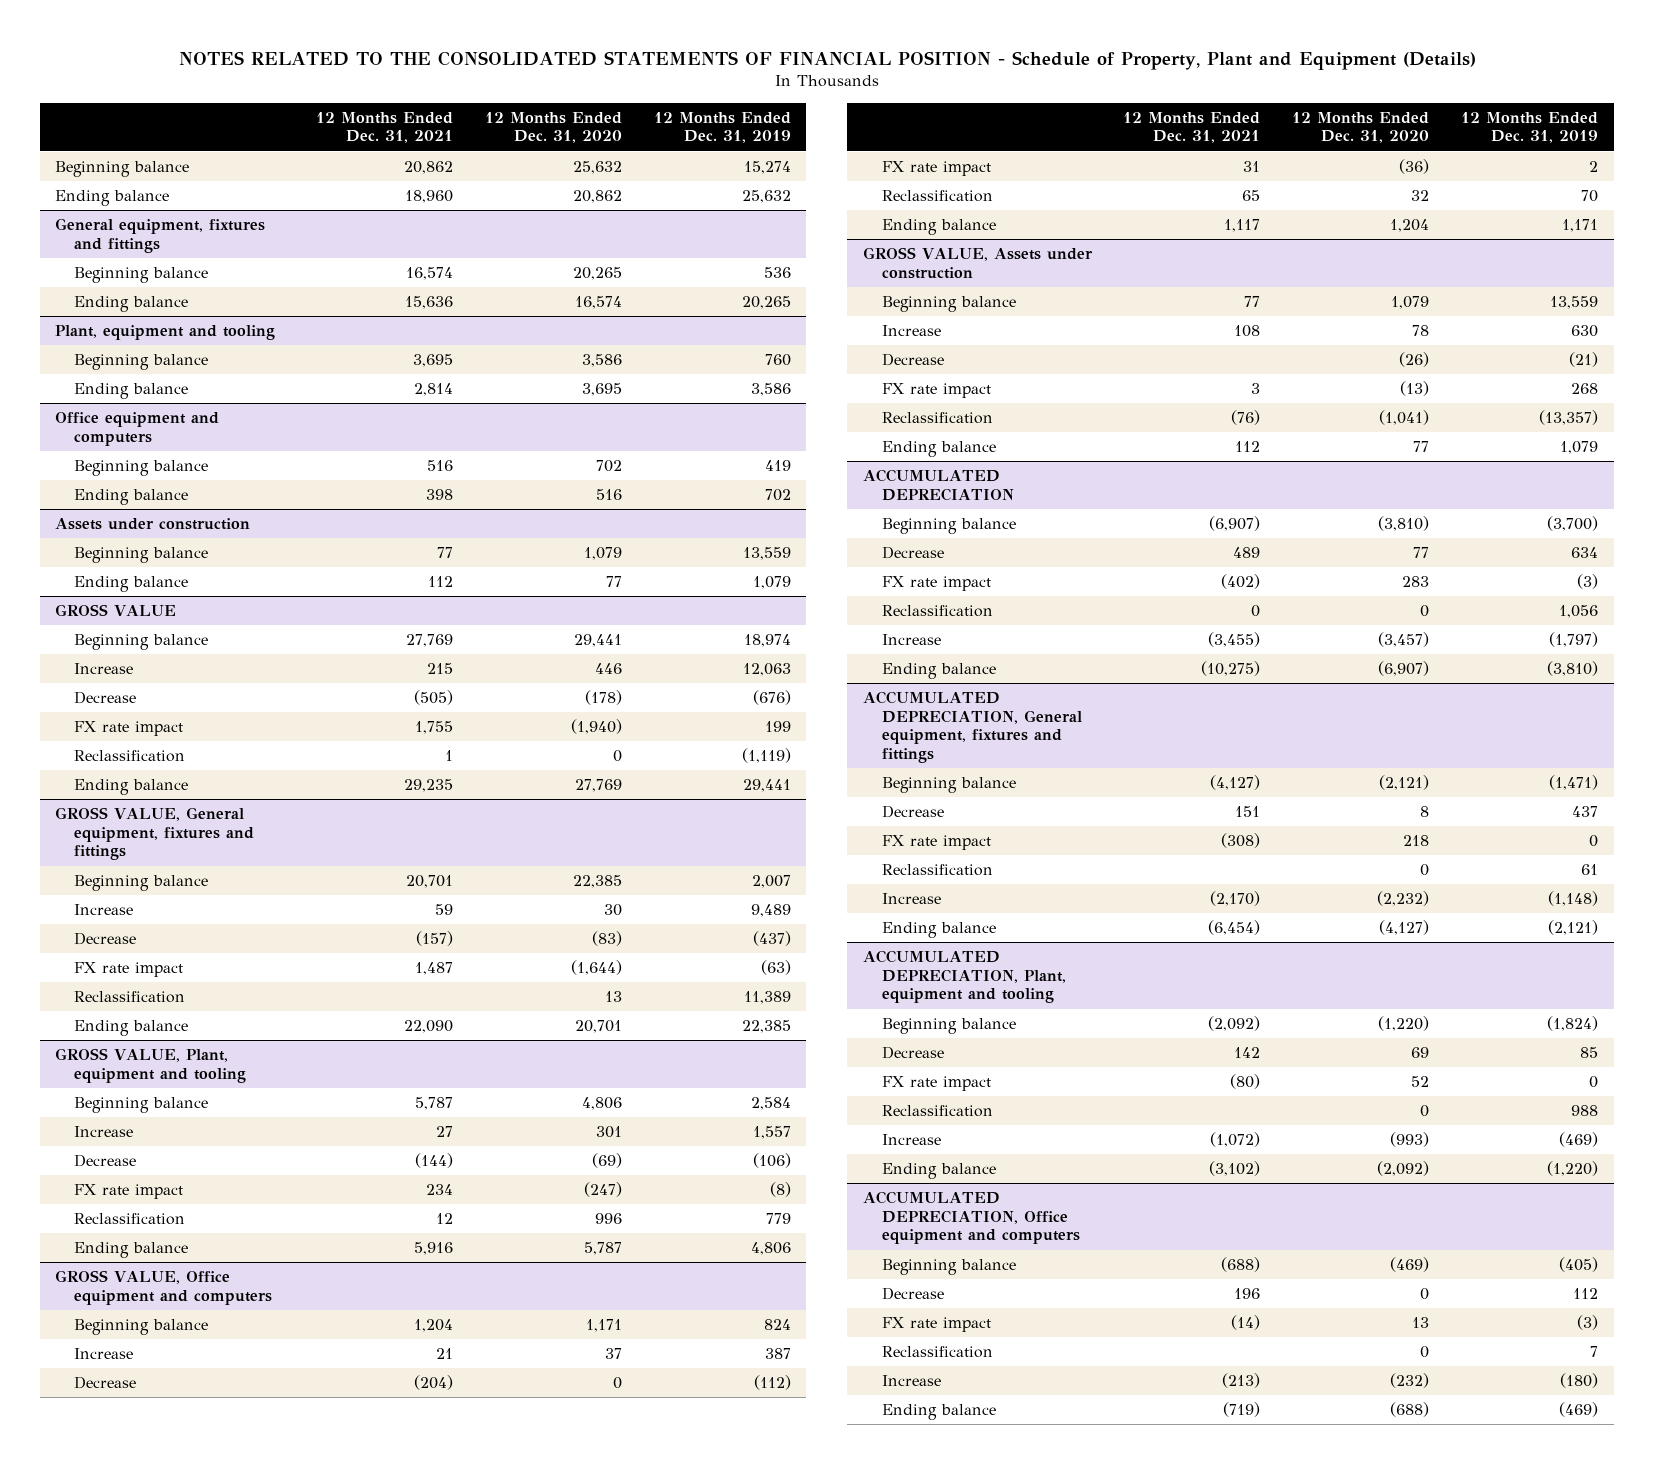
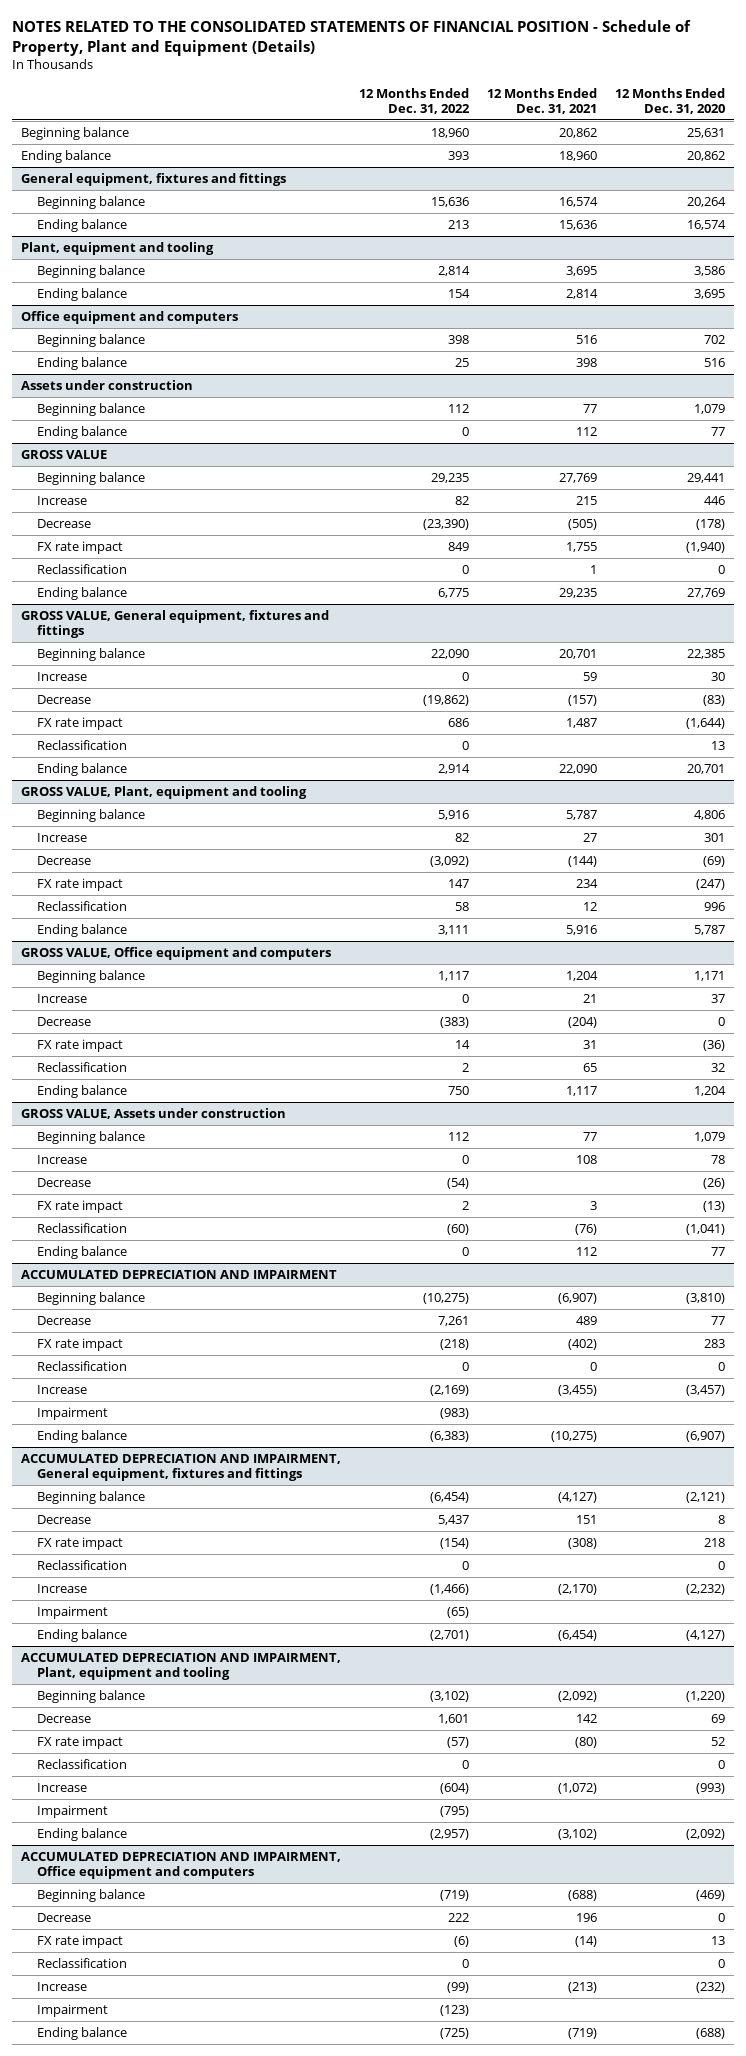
- | 12 Months Ended Dec. 31, 2021 | 12 Months Ended Dec. 31, 2020 | 12 Months Ended Dec. 31, 2019
+ | 12 Months Ended Dec. 31, 2022 | 12 Months Ended Dec. 31, 2021 | 12 Months Ended Dec. 31, 2020
- Beginning balance | 20,862 | 25,632 | 15,274
+ Beginning balance | 18,960 | 20,862 | 25,631
@ General equipment, fixtures and fittings
- Beginning balance | 16,574 | 20,265 | 536
+ Beginning balance | 15,636 | 16,574 | 20,264
- ACCUMULATED DEPRECIATION
+ ACCUMULATED DEPRECIATION AND IMPAIRMENT
+ Impairment | (983) | |
- ACCUMULATED DEPRECIATION, General equipment, fixtures and fittings
+ ACCUMULATED DEPRECIATION AND IMPAIRMENT, General equipment, fixtures and fittings
+ Impairment | (65) | |
- ACCUMULATED DEPRECIATION, Plant, equipment and tooling
+ ACCUMULATED DEPRECIATION AND IMPAIRMENT, Plant, equipment and tooling
+ Impairment | (795) | |
- ACCUMULATED DEPRECIATION, Office equipment and computers
+ ACCUMULATED DEPRECIATION AND IMPAIRMENT, Office equipment and computers
+ Impairment | (123) | |

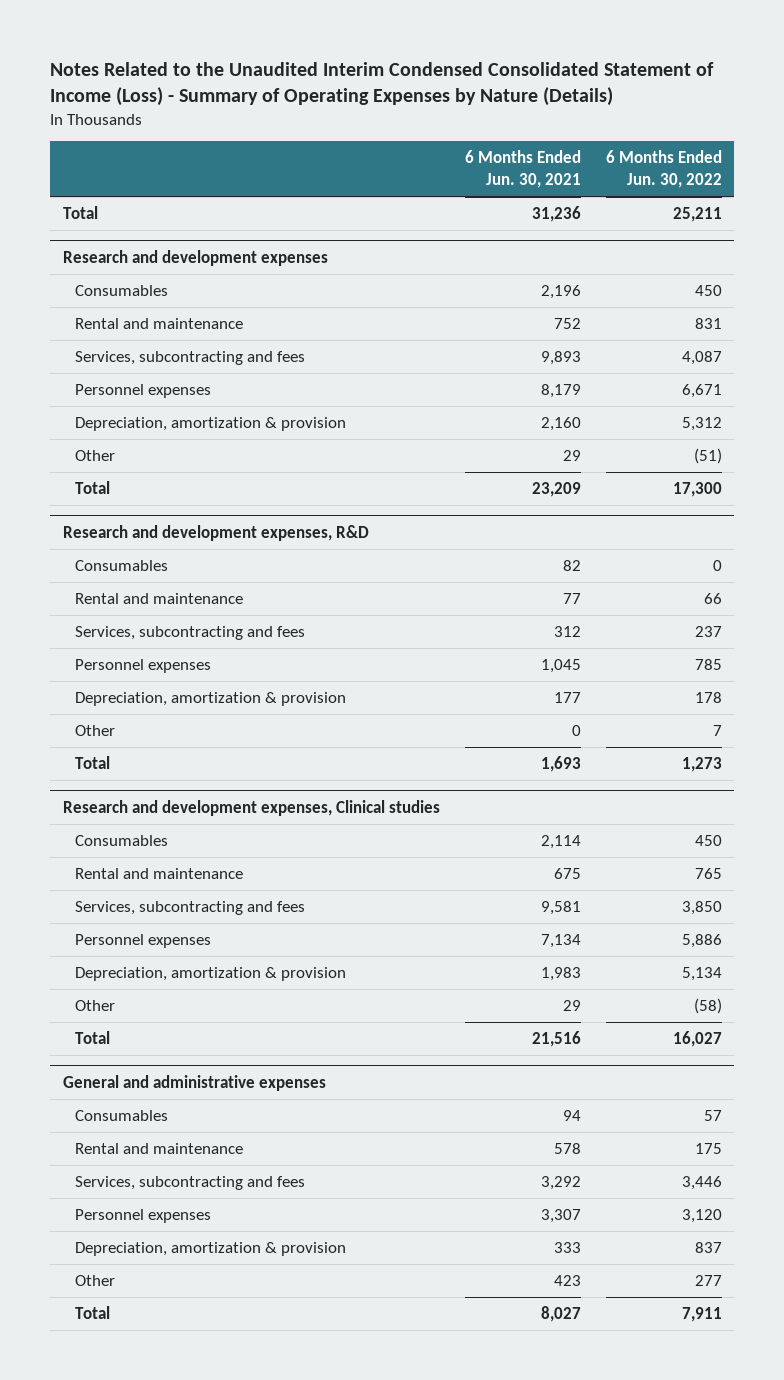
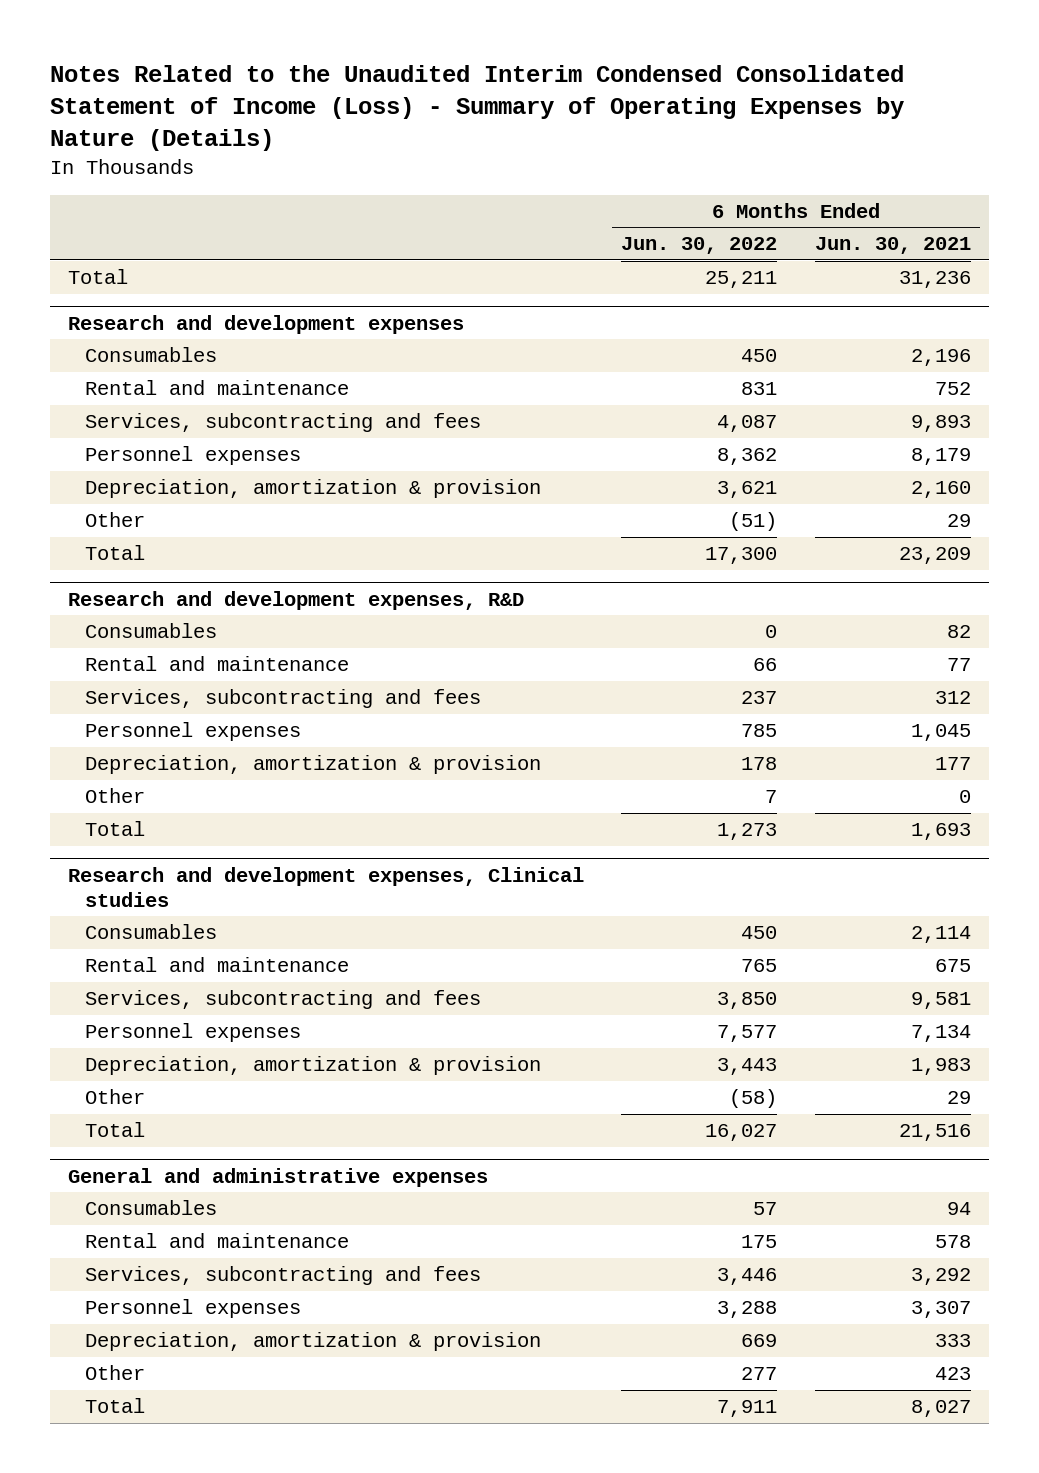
- | 6 Months Ended Jun. 30, 2021 | 6 Months Ended Jun. 30, 2022
+ | 6 Months Ended Jun. 30, 2022 | 6 Months Ended Jun. 30, 2021
@ Research and development expenses
- Personnel expenses | 8,179 | 6,671
- Depreciation, amortization & provision | 2,160 | 5,312
+ Personnel expenses | 8,362 | 8,179
+ Depreciation, amortization & provision | 3,621 | 2,160
@ Research and development expenses, Clinical studies
- Personnel expenses | 7,134 | 5,886
- Depreciation, amortization & provision | 1,983 | 5,134
+ Personnel expenses | 7,577 | 7,134
+ Depreciation, amortization & provision | 3,443 | 1,983
@ General and administrative expenses
- Personnel expenses | 3,307 | 3,120
- Depreciation, amortization & provision | 333 | 837
+ Personnel expenses | 3,288 | 3,307
+ Depreciation, amortization & provision | 669 | 333

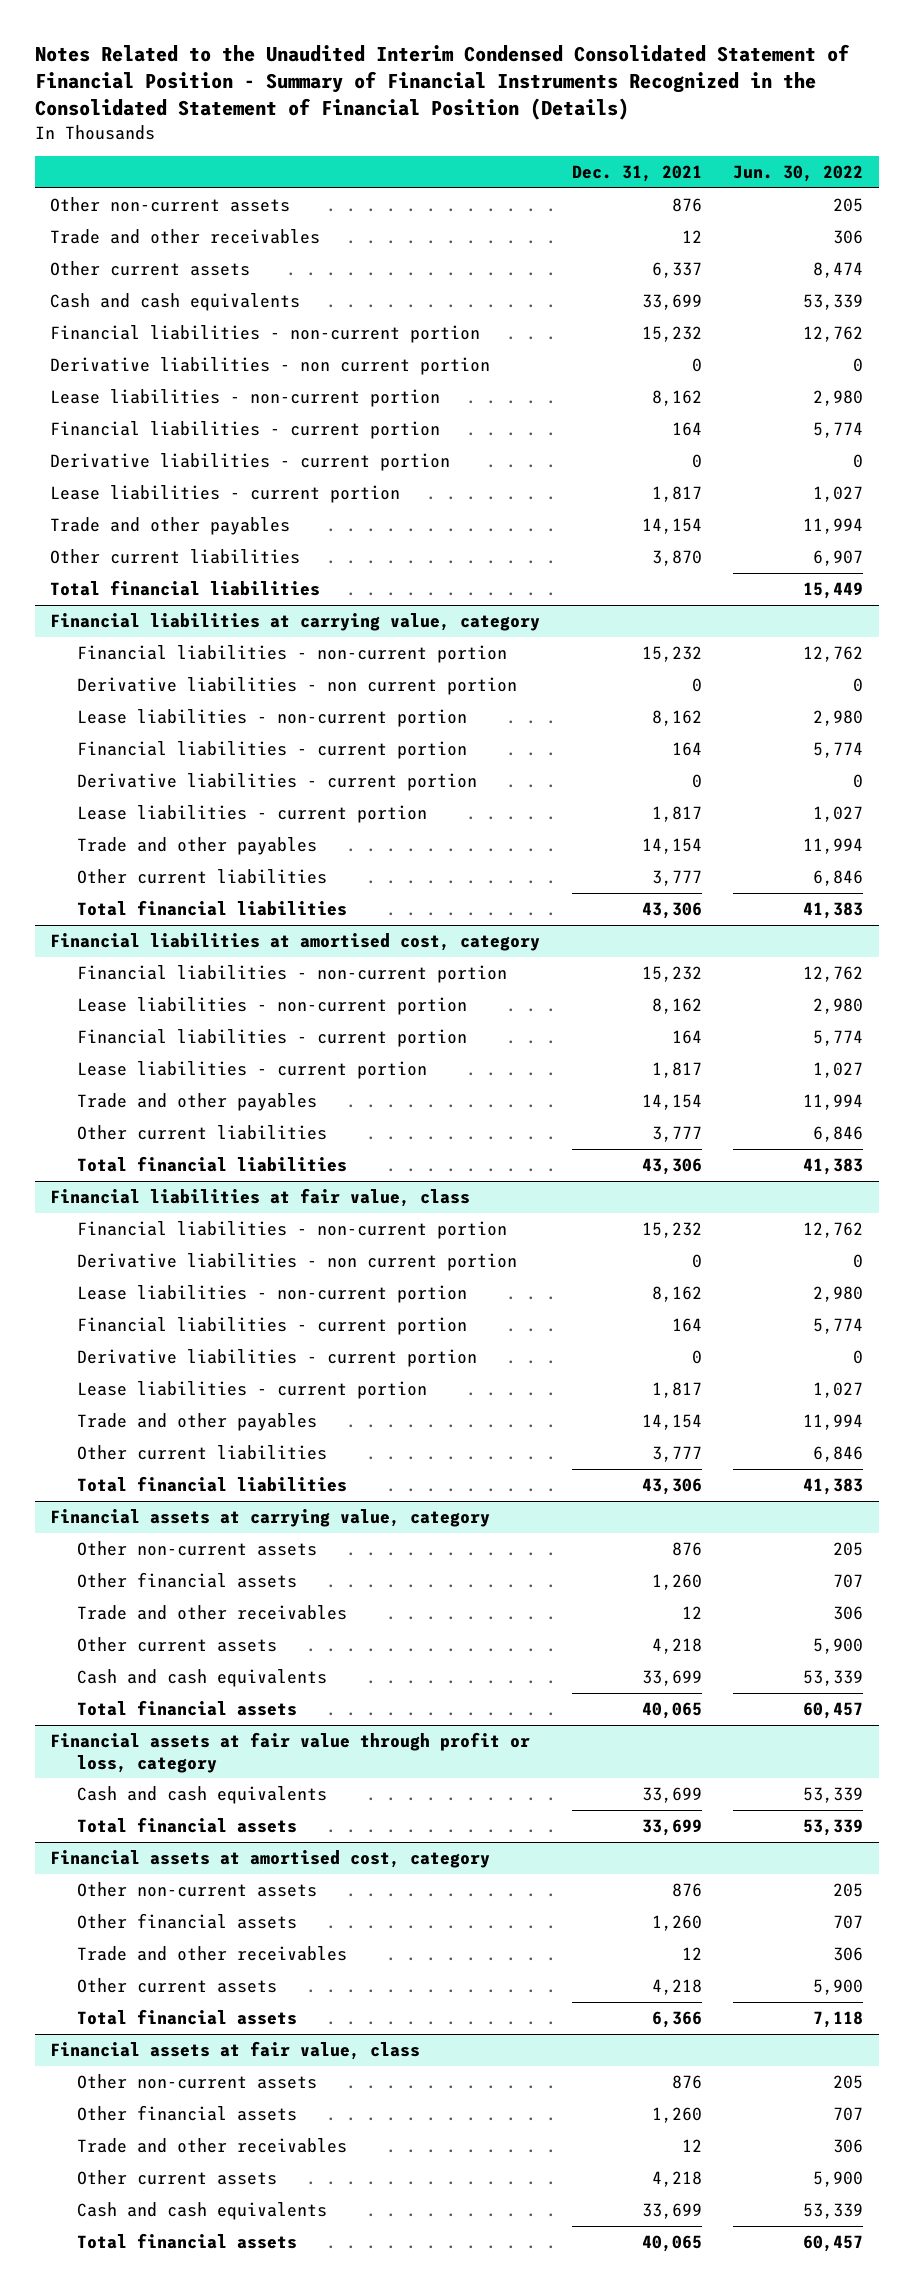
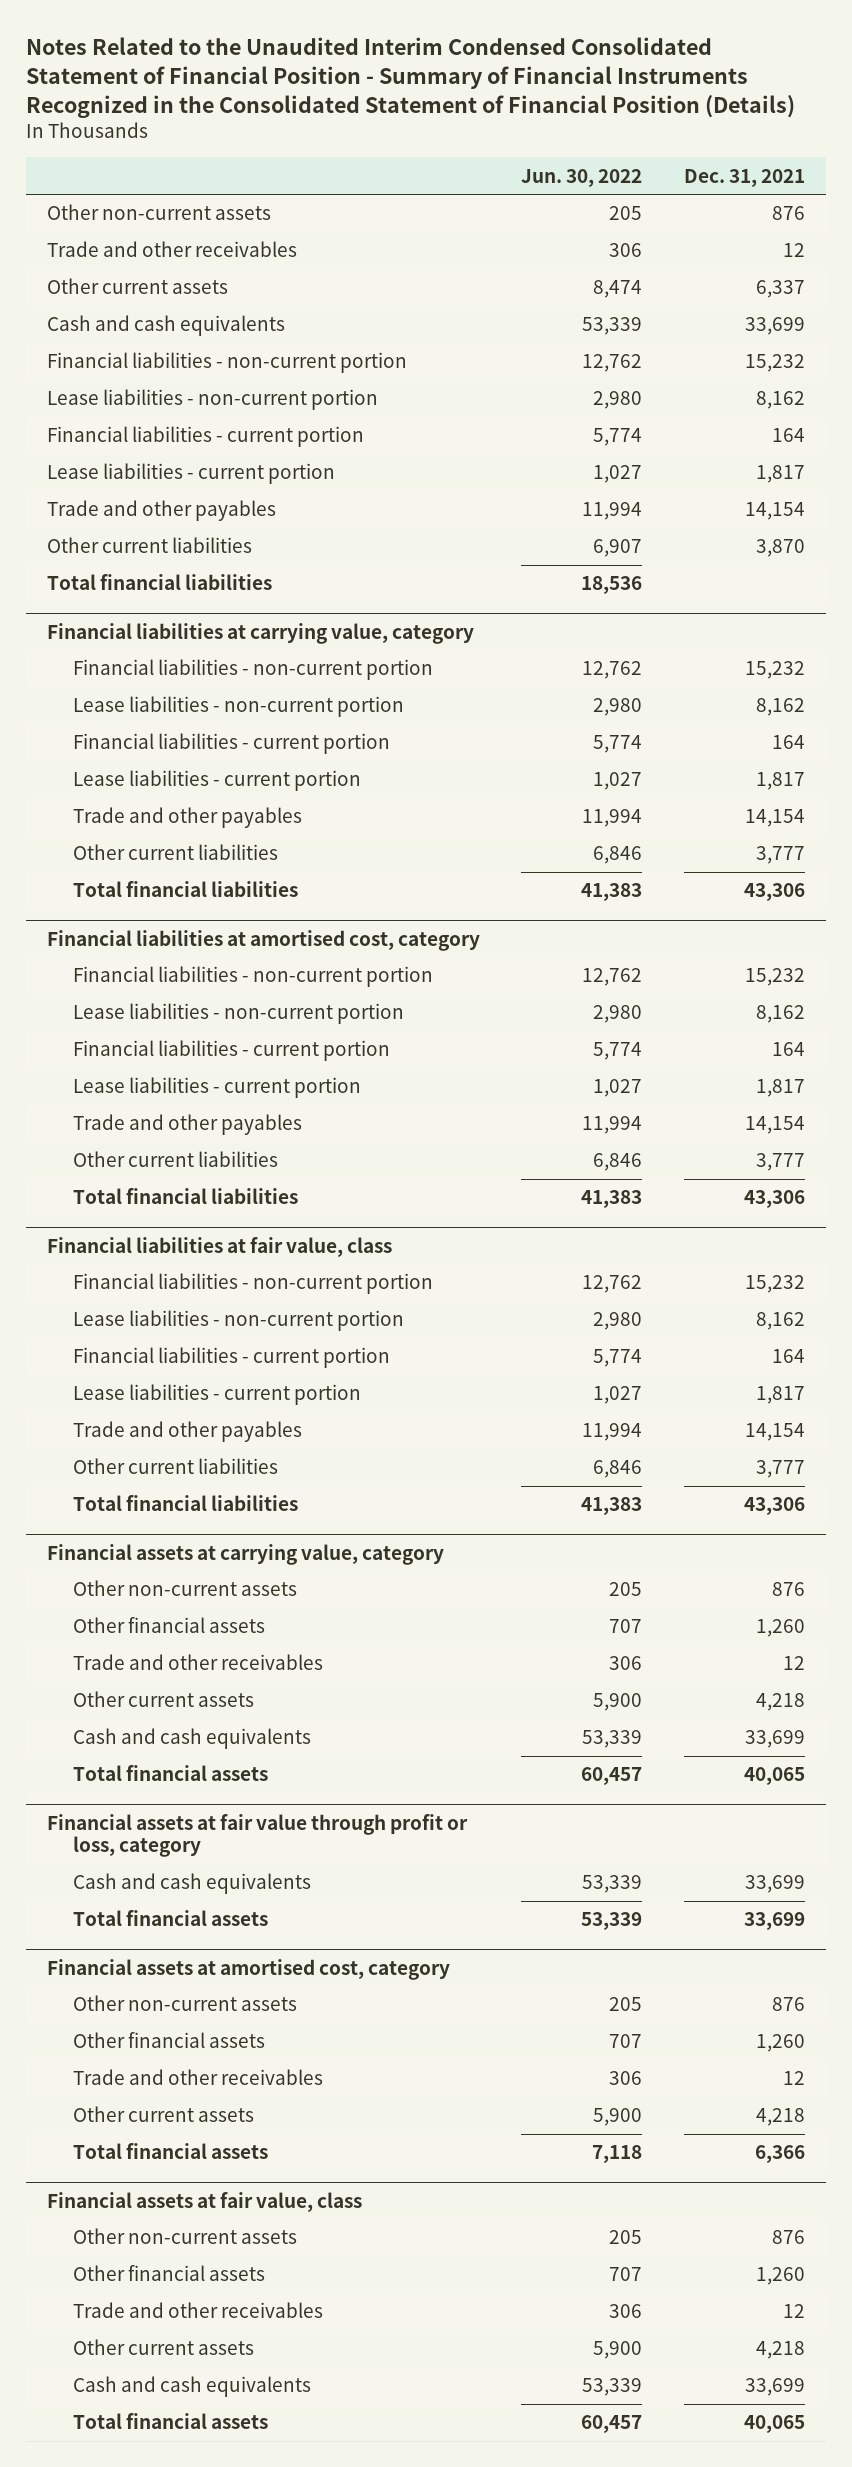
- | Dec. 31, 2021 | Jun. 30, 2022
+ | Jun. 30, 2022 | Dec. 31, 2021
- Derivative liabilities - non current portion | 0 | 0
- Derivative liabilities - current portion | 0 | 0
- Total financial liabilities | | 15,449
+ Total financial liabilities | 18,536 |
@ Financial liabilities at carrying value, category
- Derivative liabilities - non current portion | 0 | 0
- Derivative liabilities - current portion | 0 | 0
@ Financial liabilities at fair value, class
- Derivative liabilities - non current portion | 0 | 0
- Derivative liabilities - current portion | 0 | 0

